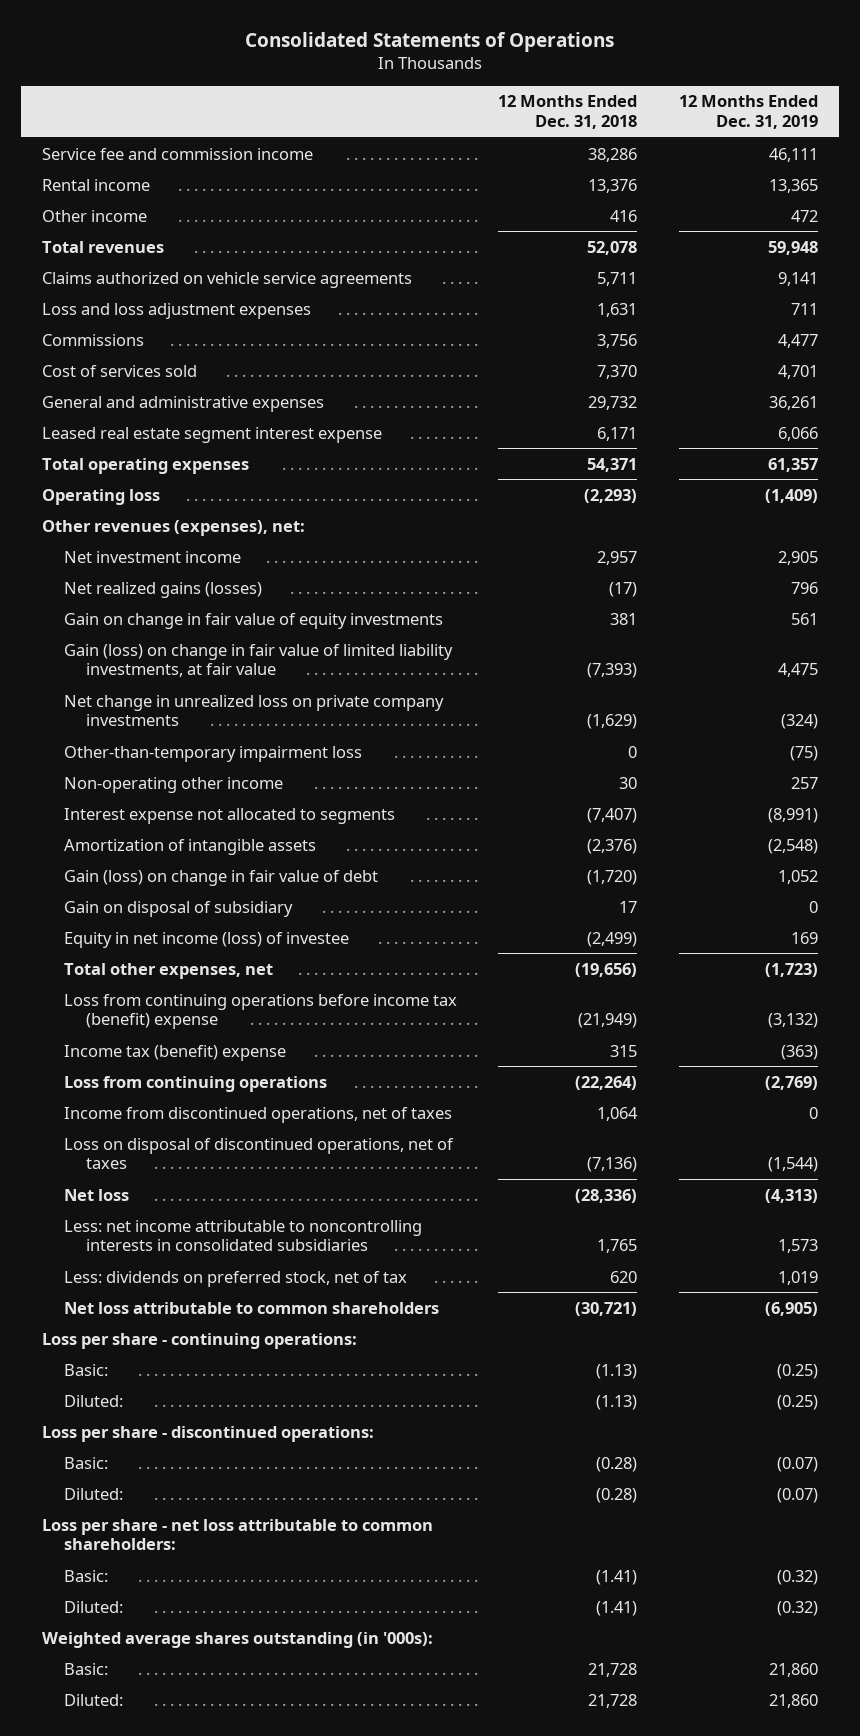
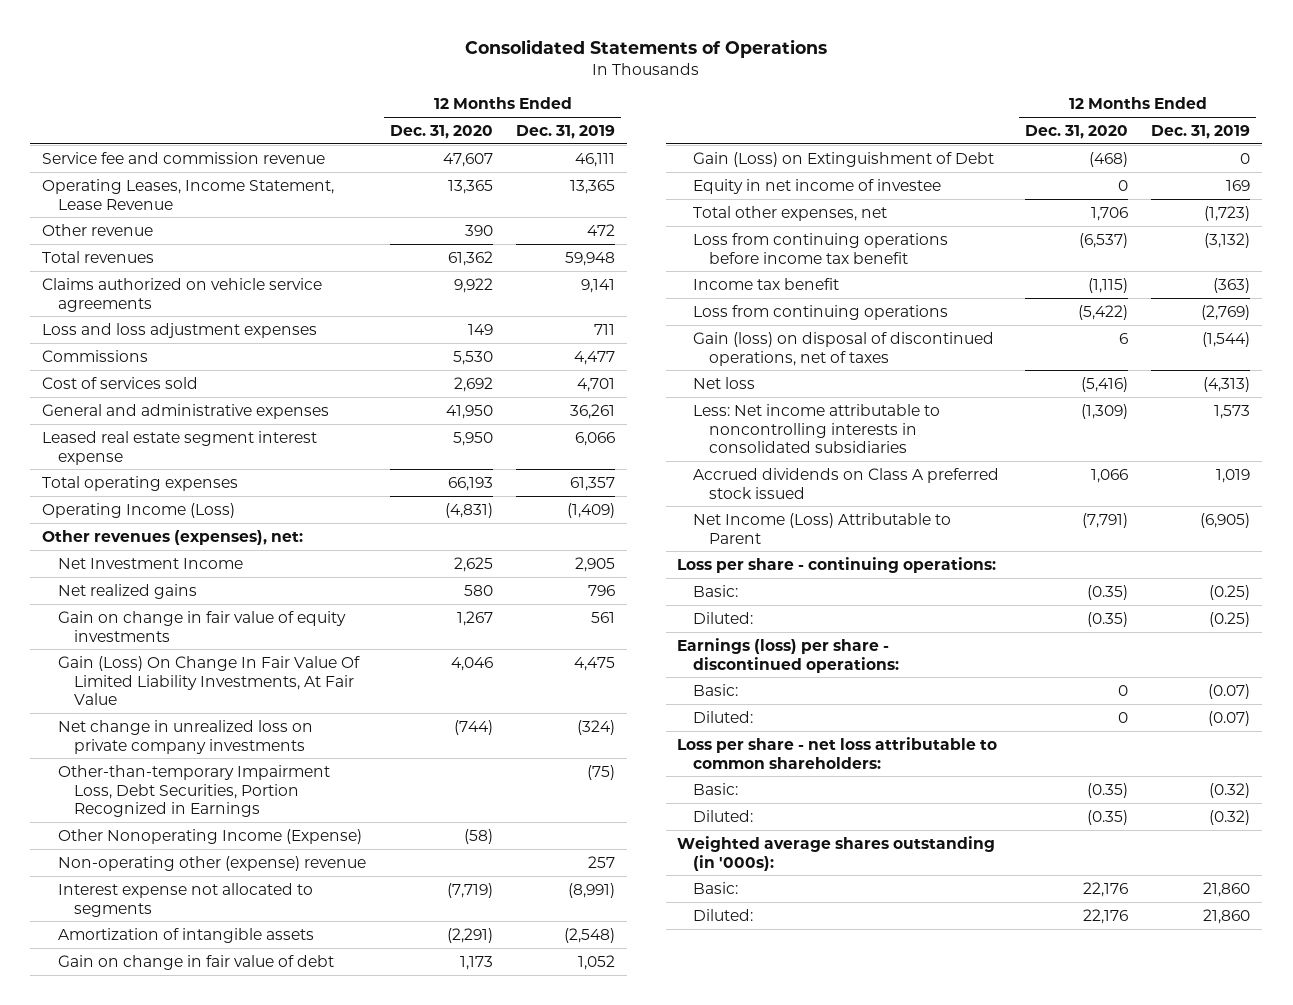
- | 12 Months Ended Dec. 31, 2018 | 12 Months Ended Dec. 31, 2019
+ | 12 Months Ended Dec. 31, 2020 | 12 Months Ended Dec. 31, 2019
- Service fee and commission income | 38,286 | 46,111
- Rental income | 13,376 | 13,365
- Other income | 416 | 472
+ Service fee and commission revenue | 47,607 | 46,111
+ Operating Leases, Income Statement, Lease Revenue | 13,365 | 13,365
+ Other revenue | 390 | 472
- Operating loss | (2,293) | (1,409)
+ Operating Income (Loss) | (4,831) | (1,409)
- Net investment income | 2,957 | 2,905
- Net realized gains (losses) | (17) | 796
+ Net Investment Income | 2,625 | 2,905
+ Net realized gains | 580 | 796
- Gain (loss) on change in fair value of limited liability investments, at fair value | (7,393) | 4,475
+ Gain (Loss) On Change In Fair Value Of Limited Liability Investments, At Fair Value | 4,046 | 4,475
- Other-than-temporary impairment loss | 0 | (75)
- Non-operating other income | 30 | 257
+ Other-than-temporary Impairment Loss, Debt Securities, Portion Recognized in Earnings | | (75)
+ Other Nonoperating Income (Expense) | (58) |
+ Non-operating other (expense) revenue | | 257
- Gain (loss) on change in fair value of debt | (1,720) | 1,052
- Gain on disposal of subsidiary | 17 | 0
- Equity in net income (loss) of investee | (2,499) | 169
+ Gain on change in fair value of debt | 1,173 | 1,052
+ Gain (Loss) on Extinguishment of Debt | (468) | 0
+ Equity in net income of investee | 0 | 169
- Loss from continuing operations before income tax (benefit) expense | (21,949) | (3,132)
- Income tax (benefit) expense | 315 | (363)
+ Loss from continuing operations before income tax benefit | (6,537) | (3,132)
+ Income tax benefit | (1,115) | (363)
- Income from discontinued operations, net of taxes | 1,064 | 0
- Loss on disposal of discontinued operations, net of taxes | (7,136) | (1,544)
+ Gain (loss) on disposal of discontinued operations, net of taxes | 6 | (1,544)
- Less: net income attributable to noncontrolling interests in consolidated subsidiaries | 1,765 | 1,573
- Less: dividends on preferred stock, net of tax | 620 | 1,019
- Net loss attributable to common shareholders | (30,721) | (6,905)
+ Less: Net income attributable to noncontrolling interests in consolidated subsidiaries | (1,309) | 1,573
+ Accrued dividends on Class A preferred stock issued | 1,066 | 1,019
+ Net Income (Loss) Attributable to Parent | (7,791) | (6,905)
- Loss per share - discontinued operations:
+ Earnings (loss) per share - discontinued operations:

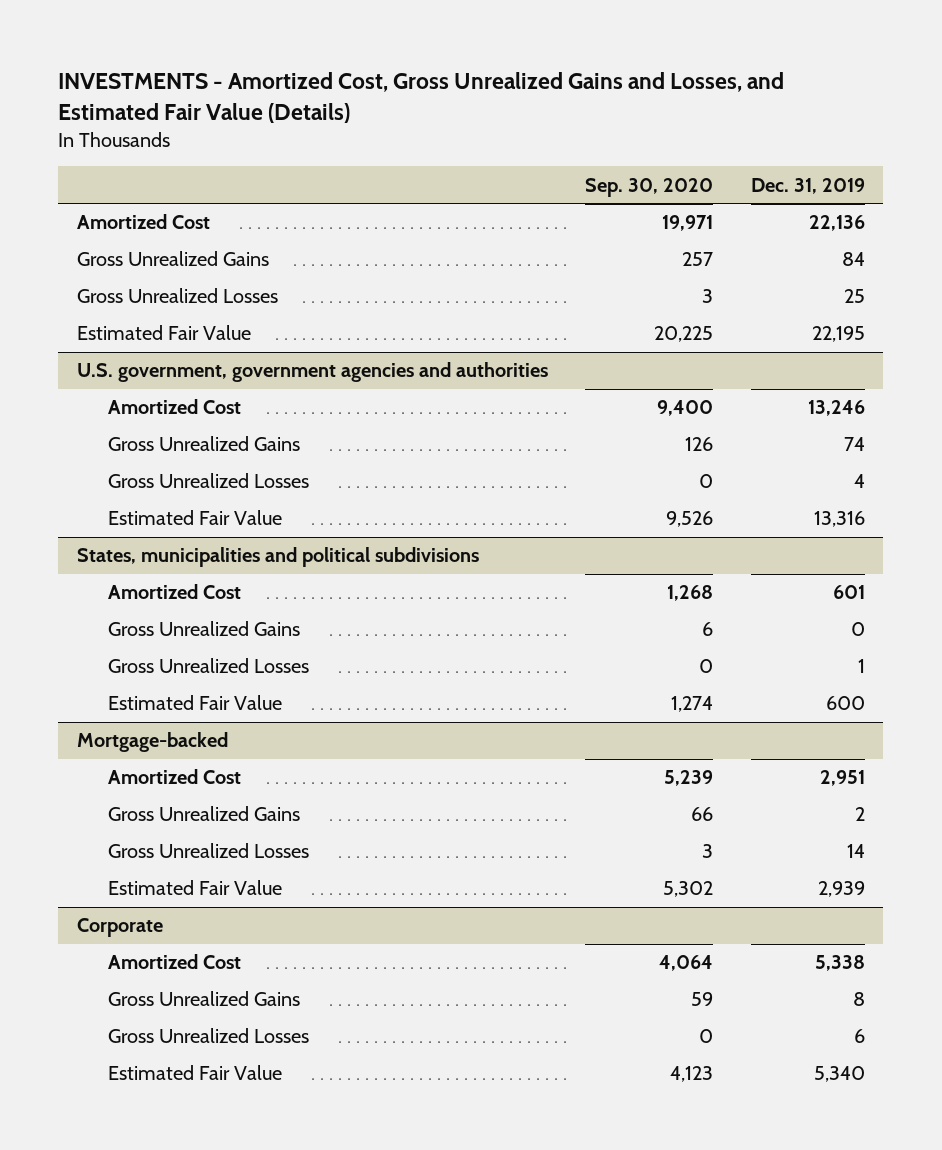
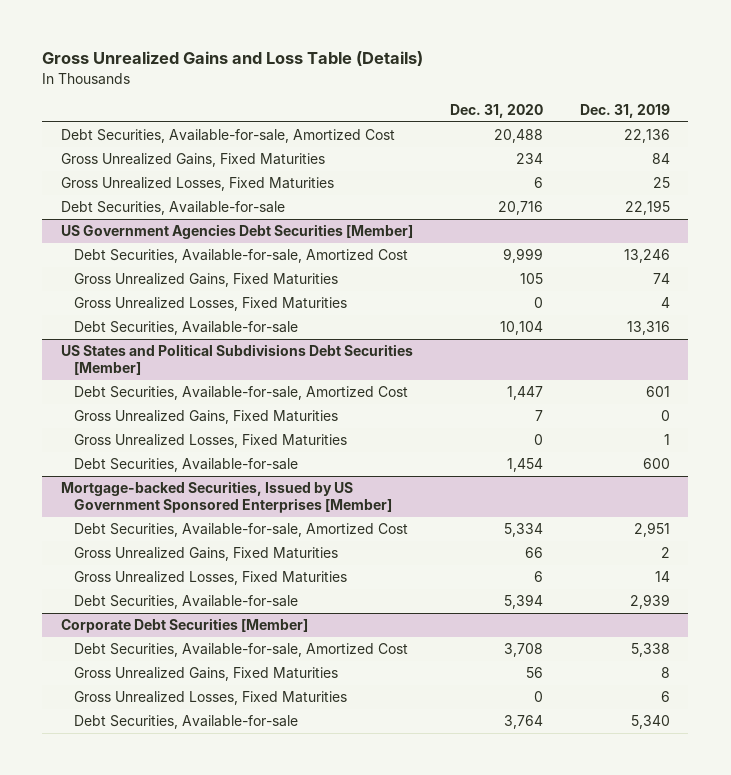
- INVESTMENTS - Amortized Cost, Gross Unrealized Gains and Losses, and Estimated Fair Value (Details)
+ Gross Unrealized Gains and Loss Table (Details)
- | Sep. 30, 2020 | Dec. 31, 2019
+ | Dec. 31, 2020 | Dec. 31, 2019
- Amortized Cost | 19,971 | 22,136
- Gross Unrealized Gains | 257 | 84
- Gross Unrealized Losses | 3 | 25
- Estimated Fair Value | 20,225 | 22,195
- U.S. government, government agencies and authorities
- Amortized Cost | 9,400 | 13,246
- Gross Unrealized Gains | 126 | 74
- Gross Unrealized Losses | 0 | 4
- Estimated Fair Value | 9,526 | 13,316
- States, municipalities and political subdivisions
- Amortized Cost | 1,268 | 601
- Gross Unrealized Gains | 6 | 0
- Gross Unrealized Losses | 0 | 1
- Estimated Fair Value | 1,274 | 600
- Mortgage-backed
- Amortized Cost | 5,239 | 2,951
- Gross Unrealized Gains | 66 | 2
- Gross Unrealized Losses | 3 | 14
- Estimated Fair Value | 5,302 | 2,939
- Corporate
- Amortized Cost | 4,064 | 5,338
- Gross Unrealized Gains | 59 | 8
- Gross Unrealized Losses | 0 | 6
- Estimated Fair Value | 4,123 | 5,340
+ Debt Securities, Available-for-sale, Amortized Cost | 20,488 | 22,136
+ Gross Unrealized Gains, Fixed Maturities | 234 | 84
+ Gross Unrealized Losses, Fixed Maturities | 6 | 25
+ Debt Securities, Available-for-sale | 20,716 | 22,195
+ US Government Agencies Debt Securities [Member]
+ Debt Securities, Available-for-sale, Amortized Cost | 9,999 | 13,246
+ Gross Unrealized Gains, Fixed Maturities | 105 | 74
+ Gross Unrealized Losses, Fixed Maturities | 0 | 4
+ Debt Securities, Available-for-sale | 10,104 | 13,316
+ US States and Political Subdivisions Debt Securities [Member]
+ Debt Securities, Available-for-sale, Amortized Cost | 1,447 | 601
+ Gross Unrealized Gains, Fixed Maturities | 7 | 0
+ Gross Unrealized Losses, Fixed Maturities | 0 | 1
+ Debt Securities, Available-for-sale | 1,454 | 600
+ Mortgage-backed Securities, Issued by US Government Sponsored Enterprises [Member]
+ Debt Securities, Available-for-sale, Amortized Cost | 5,334 | 2,951
+ Gross Unrealized Gains, Fixed Maturities | 66 | 2
+ Gross Unrealized Losses, Fixed Maturities | 6 | 14
+ Debt Securities, Available-for-sale | 5,394 | 2,939
+ Corporate Debt Securities [Member]
+ Debt Securities, Available-for-sale, Amortized Cost | 3,708 | 5,338
+ Gross Unrealized Gains, Fixed Maturities | 56 | 8
+ Gross Unrealized Losses, Fixed Maturities | 0 | 6
+ Debt Securities, Available-for-sale | 3,764 | 5,340

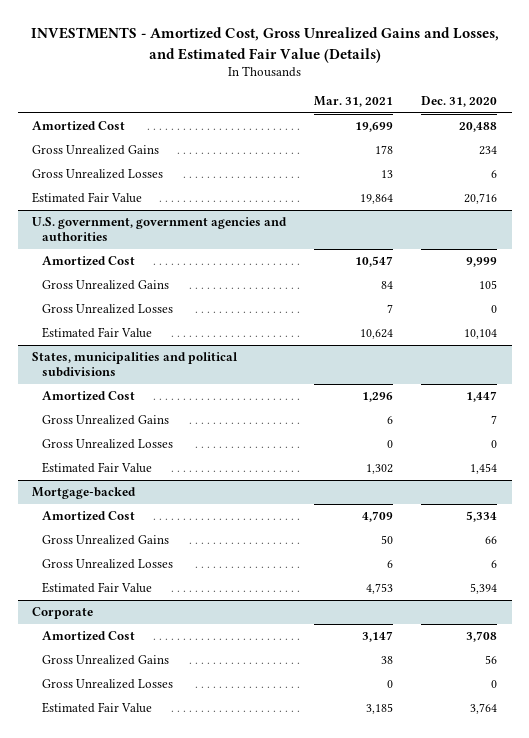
- Gross Unrealized Gains and Loss Table (Details)
+ INVESTMENTS - Amortized Cost, Gross Unrealized Gains and Losses, and Estimated Fair Value (Details)
- | Dec. 31, 2020 | Dec. 31, 2019
+ | Mar. 31, 2021 | Dec. 31, 2020
- Debt Securities, Available-for-sale, Amortized Cost | 20,488 | 22,136
- Gross Unrealized Gains, Fixed Maturities | 234 | 84
- Gross Unrealized Losses, Fixed Maturities | 6 | 25
- Debt Securities, Available-for-sale | 20,716 | 22,195
- US Government Agencies Debt Securities [Member]
- Debt Securities, Available-for-sale, Amortized Cost | 9,999 | 13,246
- Gross Unrealized Gains, Fixed Maturities | 105 | 74
- Gross Unrealized Losses, Fixed Maturities | 0 | 4
- Debt Securities, Available-for-sale | 10,104 | 13,316
- US States and Political Subdivisions Debt Securities [Member]
- Debt Securities, Available-for-sale, Amortized Cost | 1,447 | 601
- Gross Unrealized Gains, Fixed Maturities | 7 | 0
- Gross Unrealized Losses, Fixed Maturities | 0 | 1
- Debt Securities, Available-for-sale | 1,454 | 600
- Mortgage-backed Securities, Issued by US Government Sponsored Enterprises [Member]
- Debt Securities, Available-for-sale, Amortized Cost | 5,334 | 2,951
- Gross Unrealized Gains, Fixed Maturities | 66 | 2
- Gross Unrealized Losses, Fixed Maturities | 6 | 14
- Debt Securities, Available-for-sale | 5,394 | 2,939
- Corporate Debt Securities [Member]
- Debt Securities, Available-for-sale, Amortized Cost | 3,708 | 5,338
- Gross Unrealized Gains, Fixed Maturities | 56 | 8
- Gross Unrealized Losses, Fixed Maturities | 0 | 6
- Debt Securities, Available-for-sale | 3,764 | 5,340
+ Amortized Cost | 19,699 | 20,488
+ Gross Unrealized Gains | 178 | 234
+ Gross Unrealized Losses | 13 | 6
+ Estimated Fair Value | 19,864 | 20,716
+ U.S. government, government agencies and authorities
+ Amortized Cost | 10,547 | 9,999
+ Gross Unrealized Gains | 84 | 105
+ Gross Unrealized Losses | 7 | 0
+ Estimated Fair Value | 10,624 | 10,104
+ States, municipalities and political subdivisions
+ Amortized Cost | 1,296 | 1,447
+ Gross Unrealized Gains | 6 | 7
+ Gross Unrealized Losses | 0 | 0
+ Estimated Fair Value | 1,302 | 1,454
+ Mortgage-backed
+ Amortized Cost | 4,709 | 5,334
+ Gross Unrealized Gains | 50 | 66
+ Gross Unrealized Losses | 6 | 6
+ Estimated Fair Value | 4,753 | 5,394
+ Corporate
+ Amortized Cost | 3,147 | 3,708
+ Gross Unrealized Gains | 38 | 56
+ Gross Unrealized Losses | 0 | 0
+ Estimated Fair Value | 3,185 | 3,764

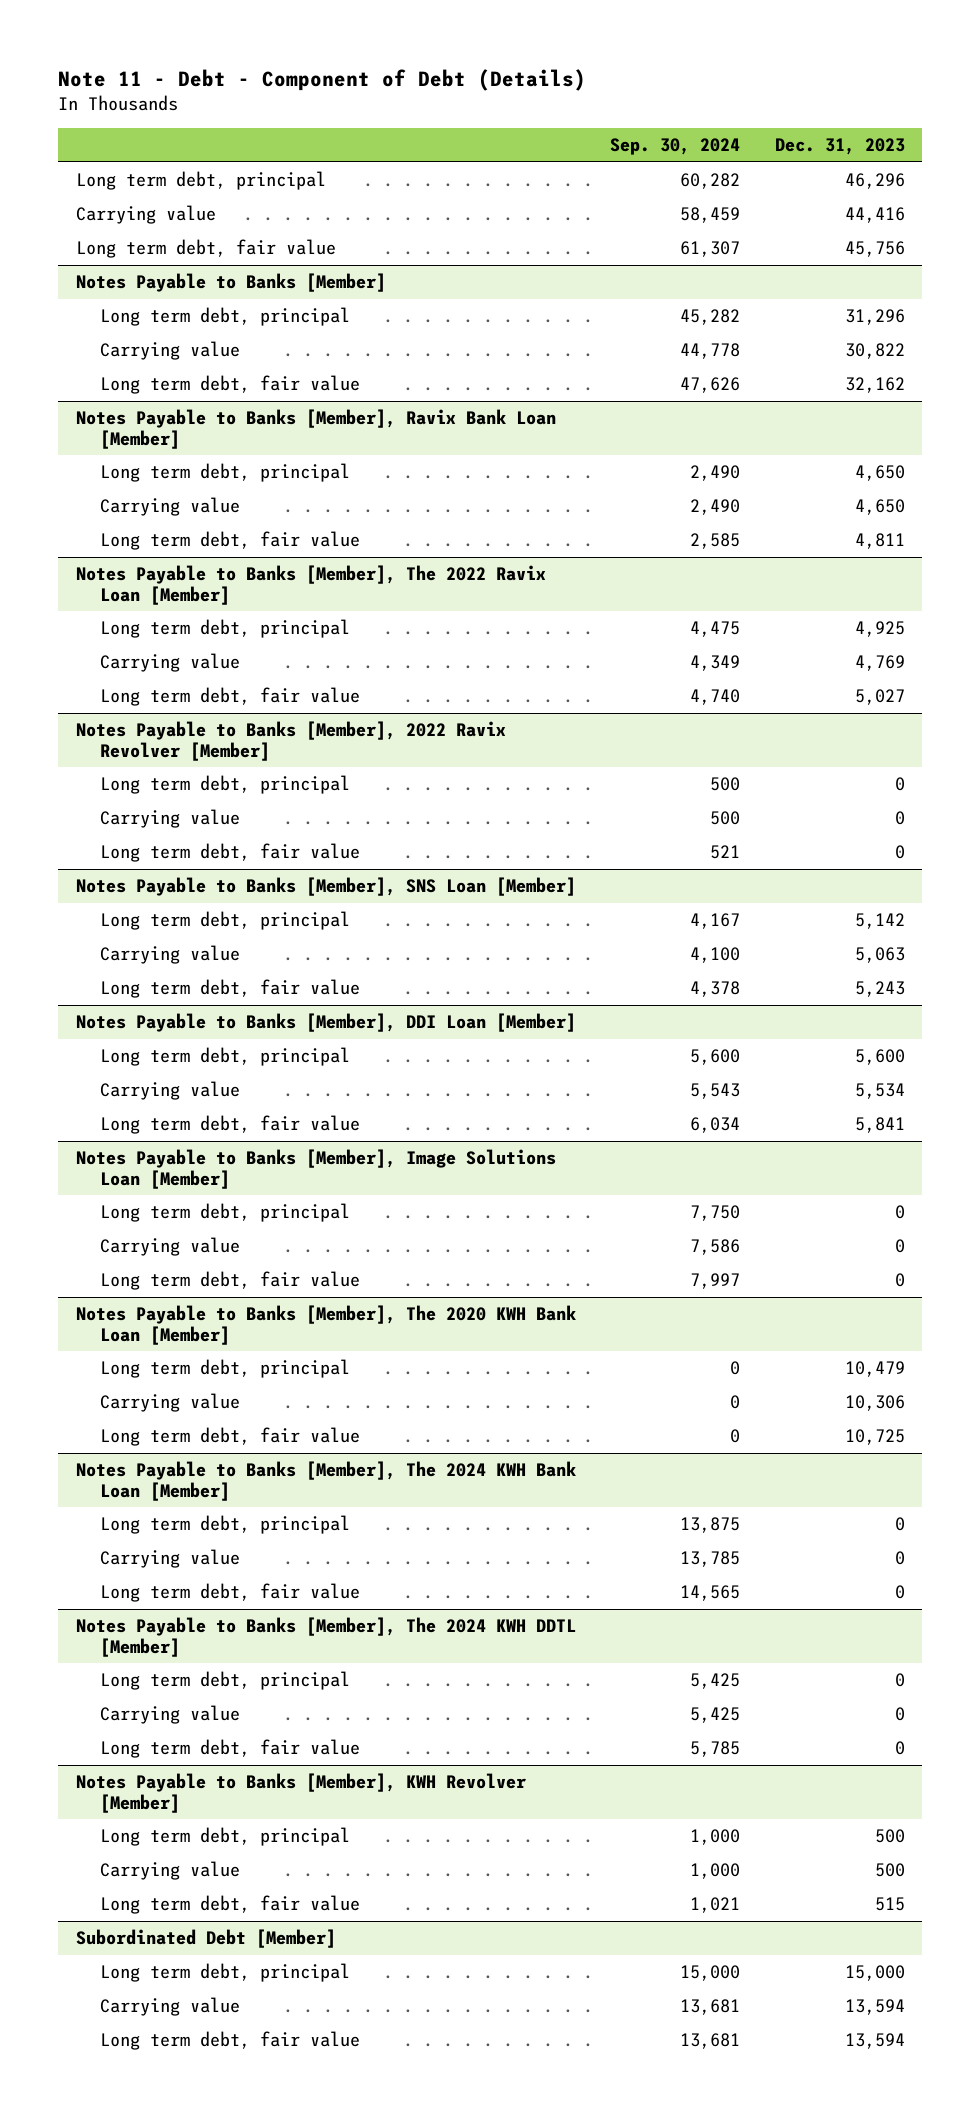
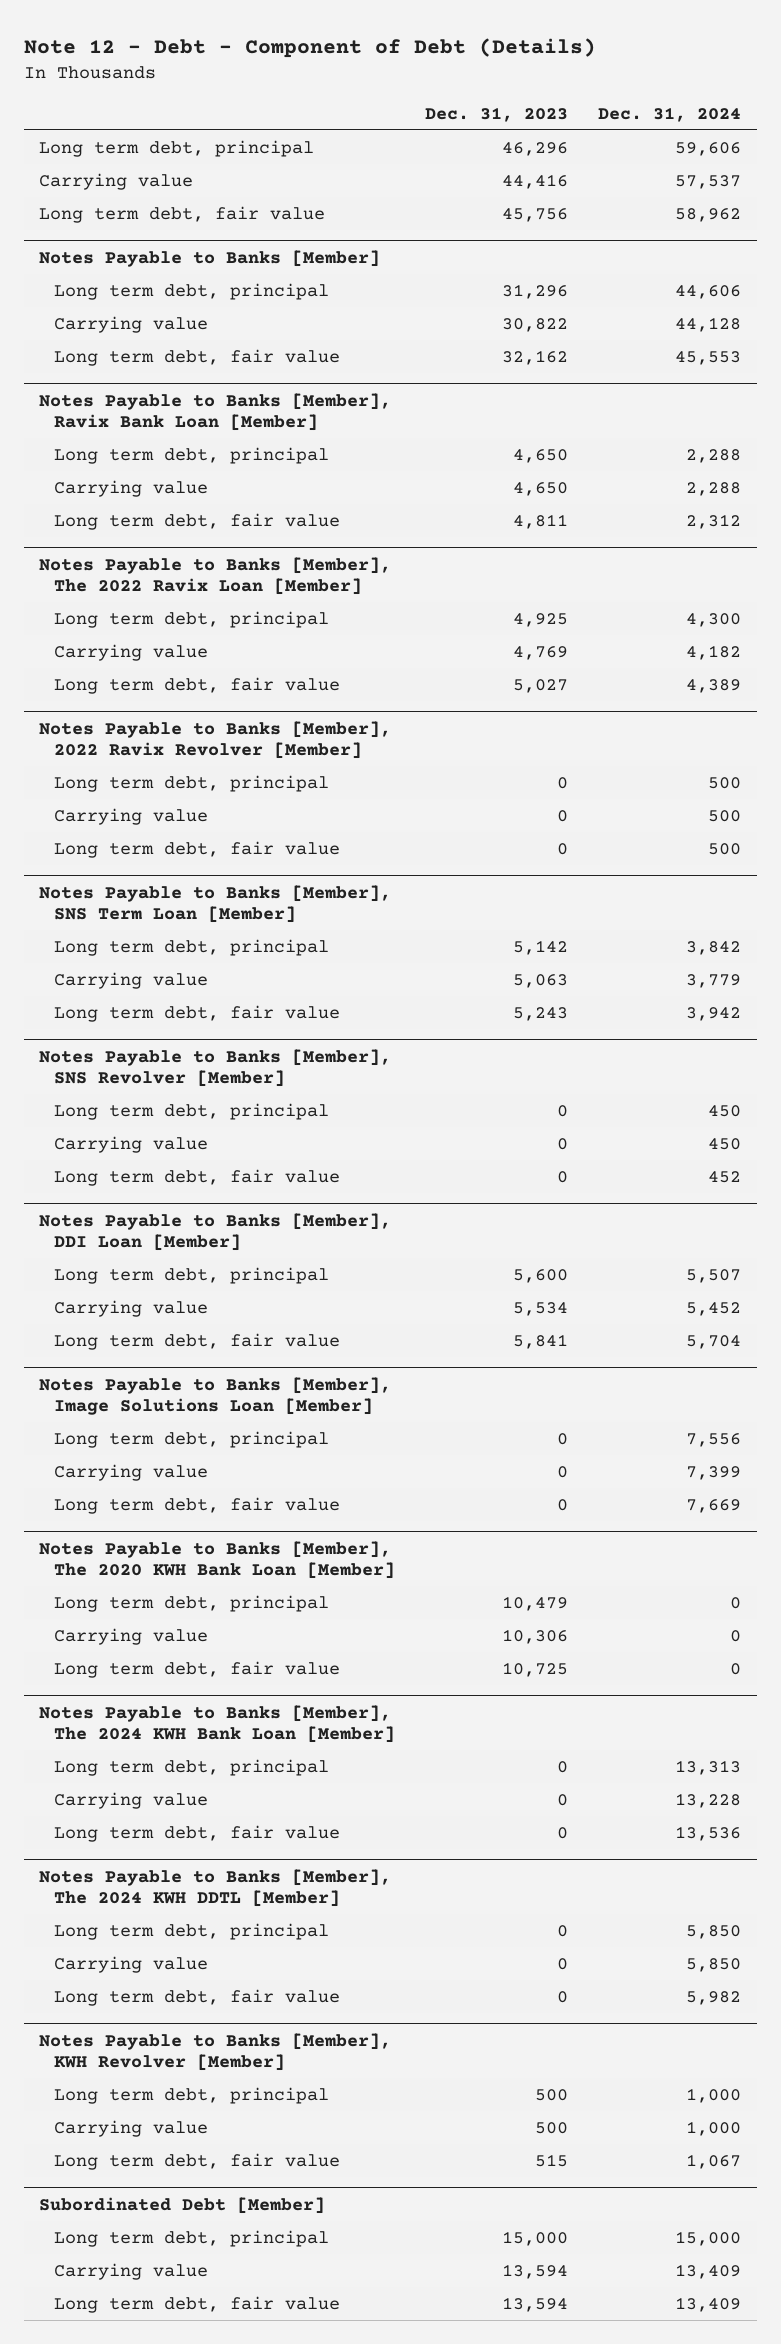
- Note 11 - Debt - Component of Debt (Details)
+ Note 12 - Debt - Component of Debt (Details)
- | Sep. 30, 2024 | Dec. 31, 2023
+ | Dec. 31, 2023 | Dec. 31, 2024
- Notes Payable to Banks [Member], SNS Loan [Member]
+ Notes Payable to Banks [Member], SNS Term Loan [Member]
+ Notes Payable to Banks [Member], SNS Revolver [Member]
+ Long term debt, principal | 0 | 450
+ Carrying value | 0 | 450
+ Long term debt, fair value | 0 | 452

